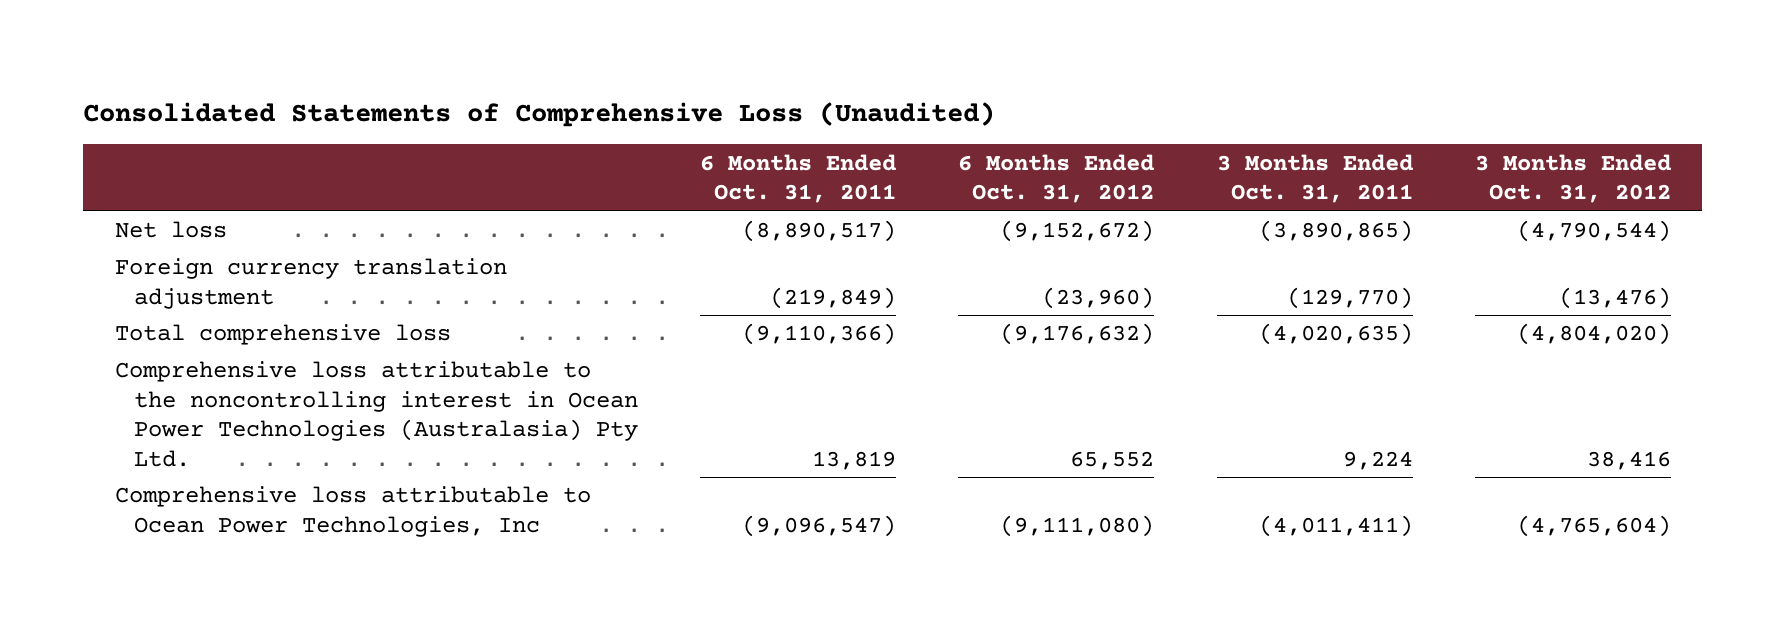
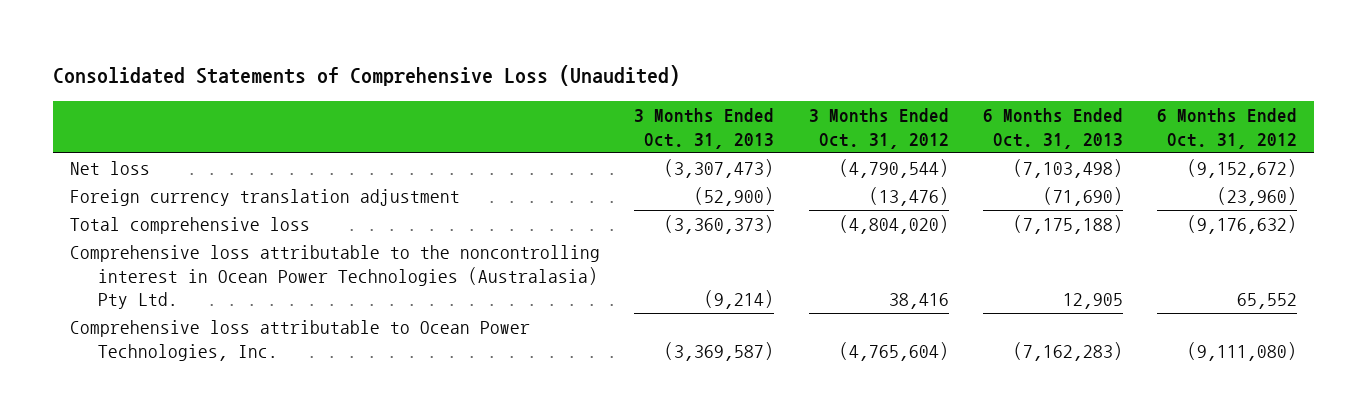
- | 6 Months Ended Oct. 31, 2011 | 6 Months Ended Oct. 31, 2012 | 3 Months Ended Oct. 31, 2011 | 3 Months Ended Oct. 31, 2012
+ | 3 Months Ended Oct. 31, 2013 | 3 Months Ended Oct. 31, 2012 | 6 Months Ended Oct. 31, 2013 | 6 Months Ended Oct. 31, 2012
- Comprehensive loss attributable to Ocean Power Technologies, Inc | (9,096,547) | (9,111,080) | (4,011,411) | (4,765,604)
+ Comprehensive loss attributable to Ocean Power Technologies, Inc. | (3,369,587) | (4,765,604) | (7,162,283) | (9,111,080)

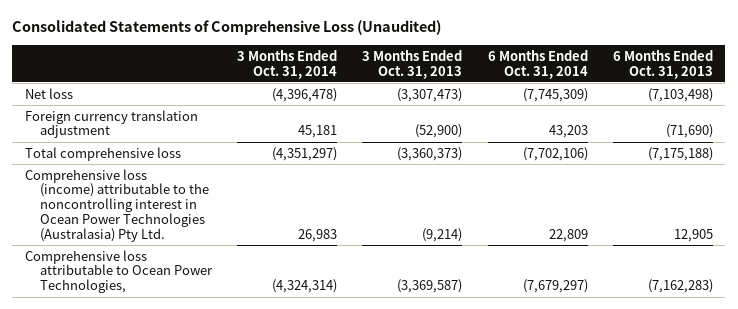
- | 3 Months Ended Oct. 31, 2013 | 3 Months Ended Oct. 31, 2012 | 6 Months Ended Oct. 31, 2013 | 6 Months Ended Oct. 31, 2012
+ | 3 Months Ended Oct. 31, 2014 | 3 Months Ended Oct. 31, 2013 | 6 Months Ended Oct. 31, 2014 | 6 Months Ended Oct. 31, 2013
- Comprehensive loss attributable to the noncontrolling interest in Ocean Power Technologies (Australasia) Pty Ltd. | (9,214) | 38,416 | 12,905 | 65,552
- Comprehensive loss attributable to Ocean Power Technologies, Inc. | (3,369,587) | (4,765,604) | (7,162,283) | (9,111,080)
+ Comprehensive loss (income) attributable to the noncontrolling interest in Ocean Power Technologies (Australasia) Pty Ltd. | 26,983 | (9,214) | 22,809 | 12,905
+ Comprehensive loss attributable to Ocean Power Technologies, | (4,324,314) | (3,369,587) | (7,679,297) | (7,162,283)

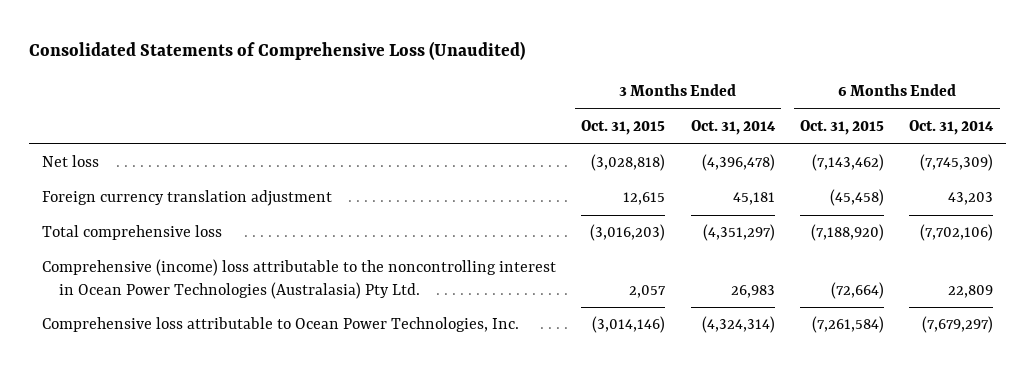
- | 3 Months Ended Oct. 31, 2014 | 3 Months Ended Oct. 31, 2013 | 6 Months Ended Oct. 31, 2014 | 6 Months Ended Oct. 31, 2013
+ | 3 Months Ended Oct. 31, 2015 | 3 Months Ended Oct. 31, 2014 | 6 Months Ended Oct. 31, 2015 | 6 Months Ended Oct. 31, 2014
- Comprehensive loss (income) attributable to the noncontrolling interest in Ocean Power Technologies (Australasia) Pty Ltd. | 26,983 | (9,214) | 22,809 | 12,905
- Comprehensive loss attributable to Ocean Power Technologies, | (4,324,314) | (3,369,587) | (7,679,297) | (7,162,283)
+ Comprehensive (income) loss attributable to the noncontrolling interest in Ocean Power Technologies (Australasia) Pty Ltd. | 2,057 | 26,983 | (72,664) | 22,809
+ Comprehensive loss attributable to Ocean Power Technologies, Inc. | (3,014,146) | (4,324,314) | (7,261,584) | (7,679,297)

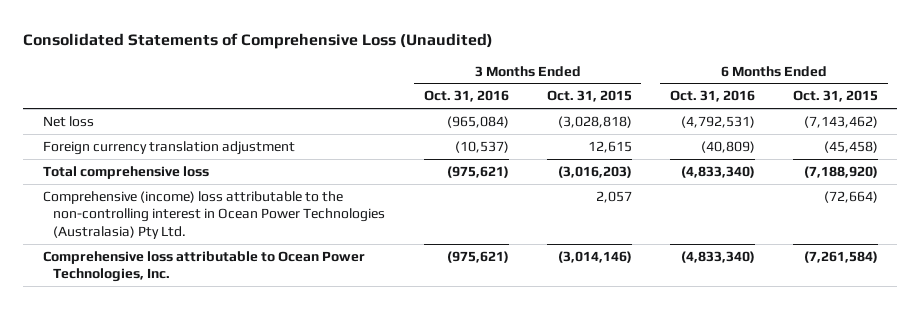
- | 3 Months Ended Oct. 31, 2015 | 3 Months Ended Oct. 31, 2014 | 6 Months Ended Oct. 31, 2015 | 6 Months Ended Oct. 31, 2014
+ | 3 Months Ended Oct. 31, 2016 | 3 Months Ended Oct. 31, 2015 | 6 Months Ended Oct. 31, 2016 | 6 Months Ended Oct. 31, 2015
- Comprehensive (income) loss attributable to the noncontrolling interest in Ocean Power Technologies (Australasia) Pty Ltd. | 2,057 | 26,983 | (72,664) | 22,809
+ Comprehensive (income) loss attributable to the non-controlling interest in Ocean Power Technologies (Australasia) Pty Ltd. | | 2,057 | | (72,664)

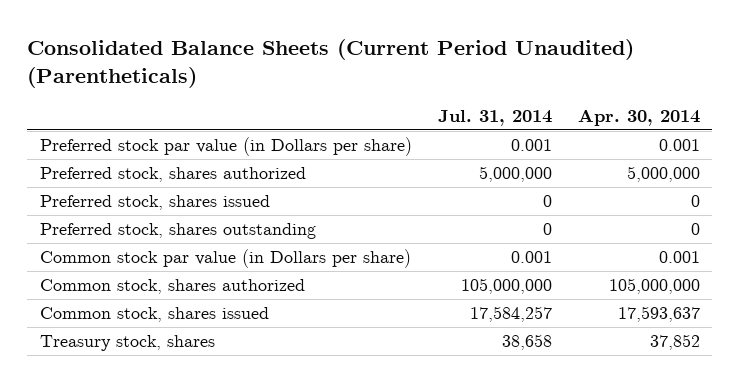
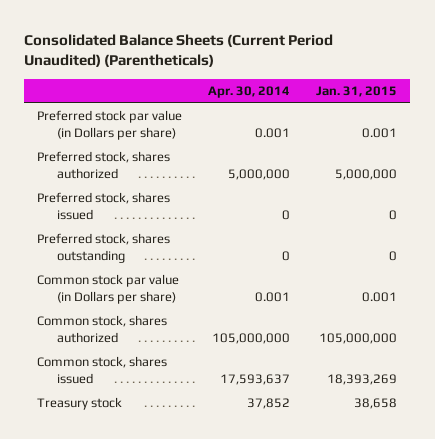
- | Jul. 31, 2014 | Apr. 30, 2014
+ | Apr. 30, 2014 | Jan. 31, 2015
- Treasury stock, shares | 38,658 | 37,852
+ Treasury stock | 37,852 | 38,658

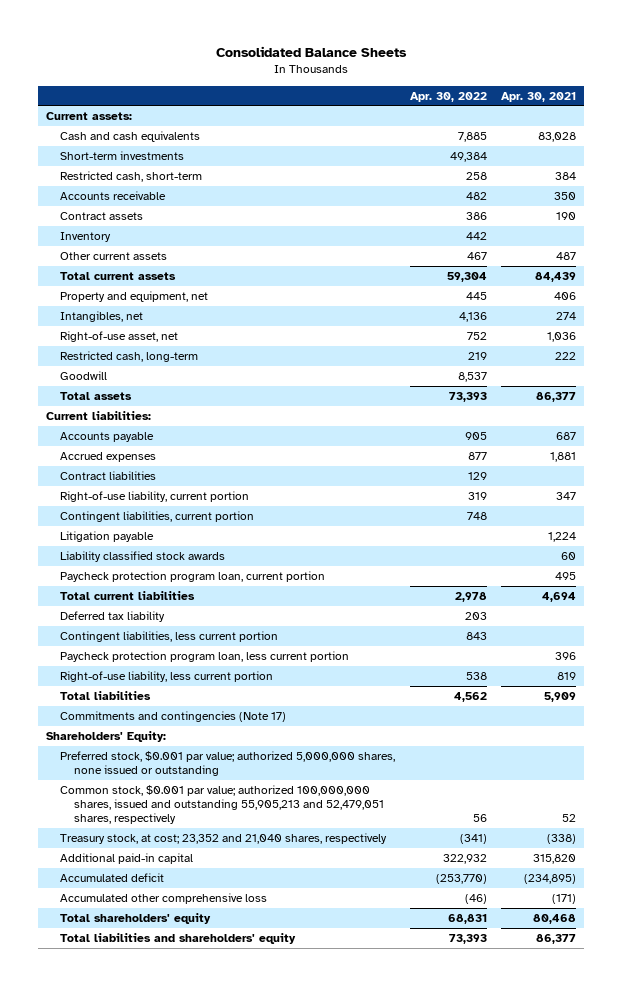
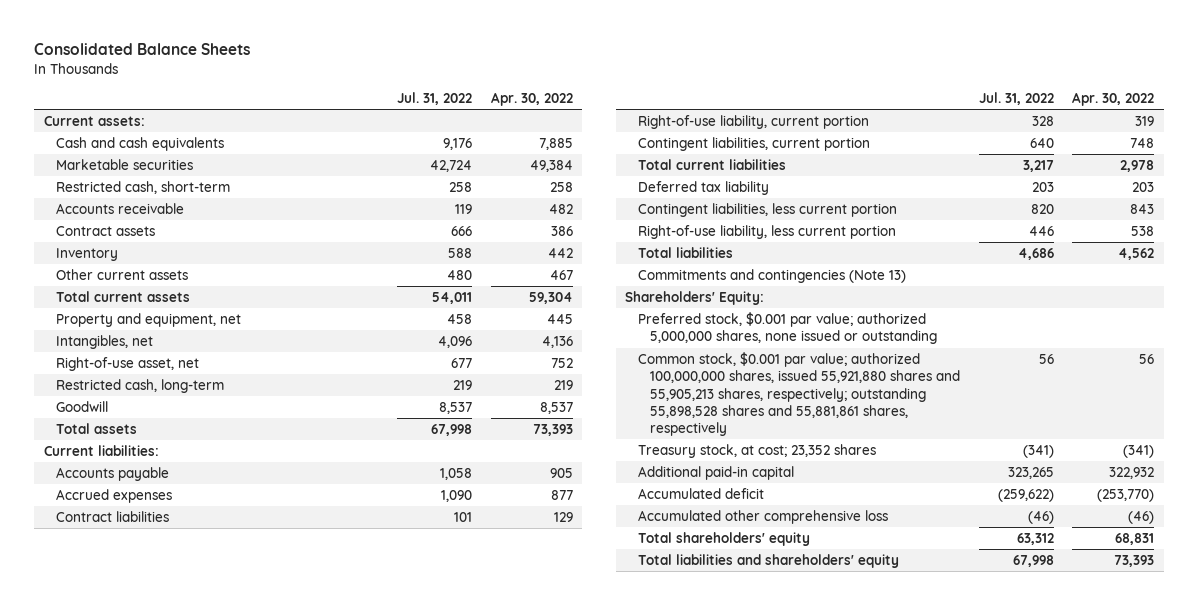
- | Apr. 30, 2022 | Apr. 30, 2021
+ | Jul. 31, 2022 | Apr. 30, 2022
- Short-term investments | 49,384 |
+ Marketable securities | 42,724 | 49,384
- Litigation payable | | 1,224
- Liability classified stock awards | | 60
- Paycheck protection program loan, current portion | | 495
- Paycheck protection program loan, less current portion | | 396
- Commitments and contingencies (Note 17)
+ Commitments and contingencies (Note 13)
- Common stock, $0.001 par value; authorized 100,000,000 shares, issued and outstanding 55,905,213 and 52,479,051 shares, respectively | 56 | 52
- Treasury stock, at cost; 23,352 and 21,040 shares, respectively | (341) | (338)
+ Common stock, $0.001 par value; authorized 100,000,000 shares, issued 55,921,880 shares and 55,905,213 shares, respectively; outstanding 55,898,528 shares and 55,881,861 shares, respectively | 56 | 56
+ Treasury stock, at cost; 23,352 shares | (341) | (341)

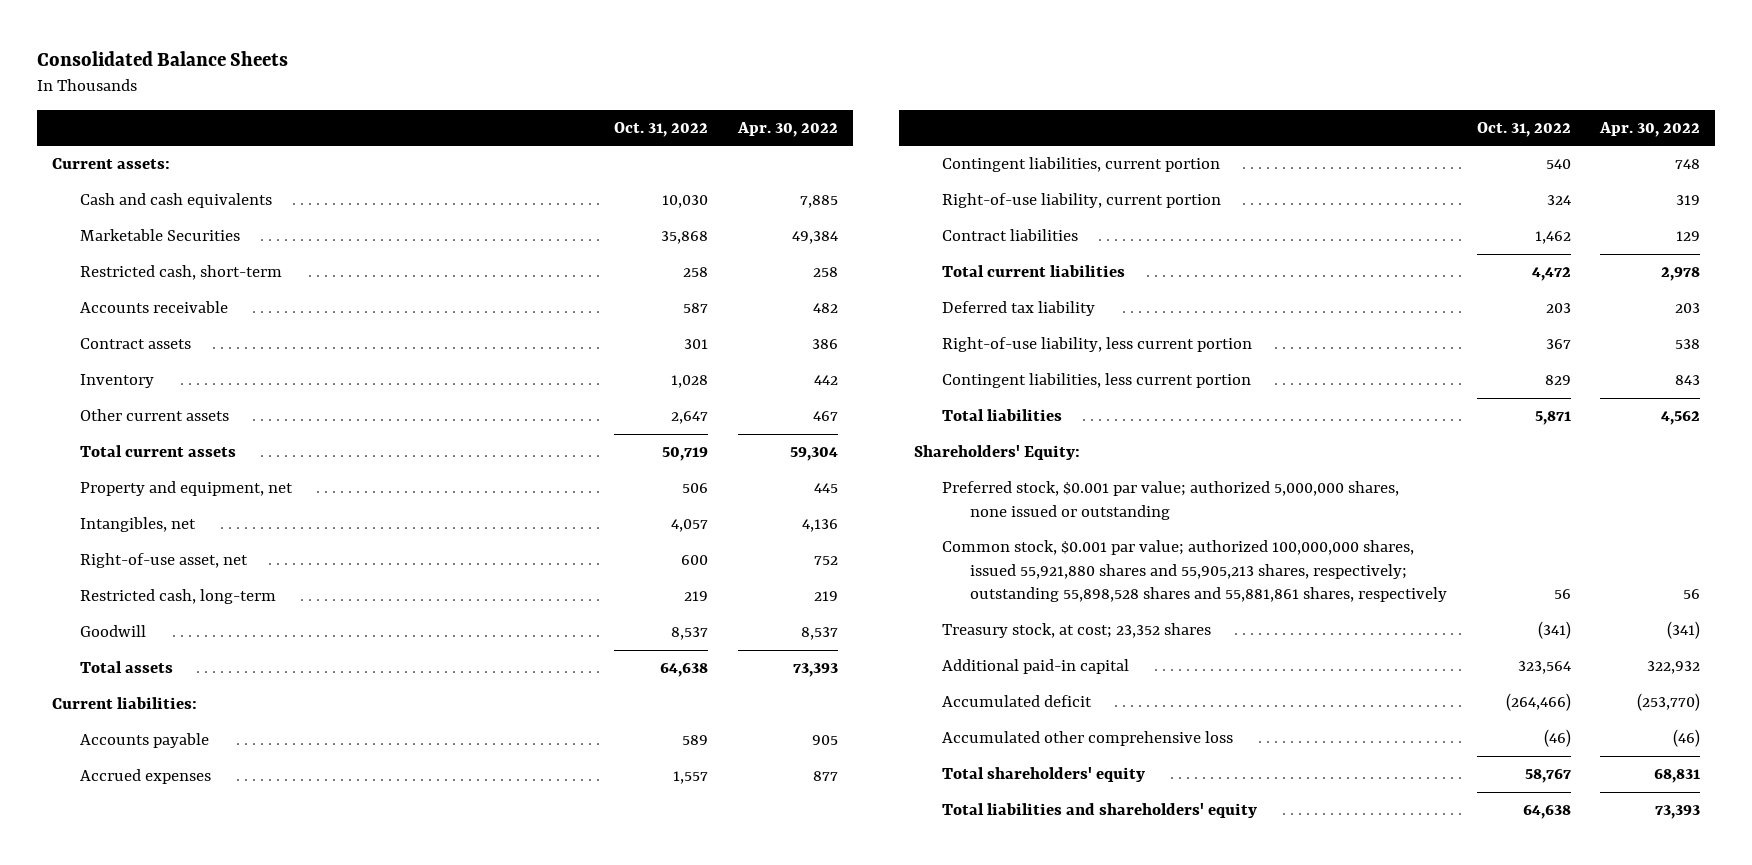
- | Jul. 31, 2022 | Apr. 30, 2022
+ | Oct. 31, 2022 | Apr. 30, 2022
- Marketable securities | 42,724 | 49,384
+ Marketable Securities | 35,868 | 49,384
moved down: Right-of-use liability, current portion | 324 | 319
moved down: Contract liabilities | 1,462 | 129
moved down: Contingent liabilities, less current portion | 829 | 843
- Commitments and contingencies (Note 13)

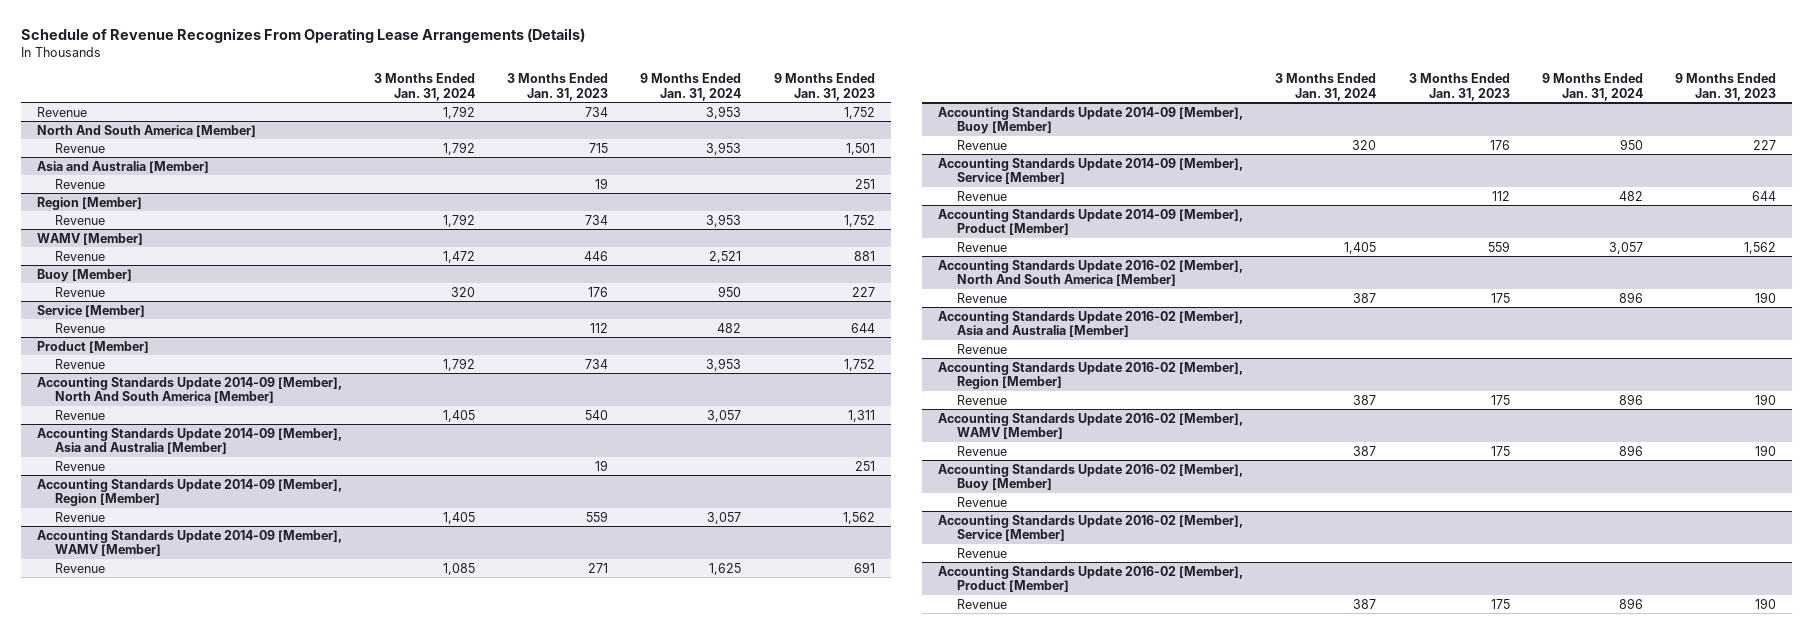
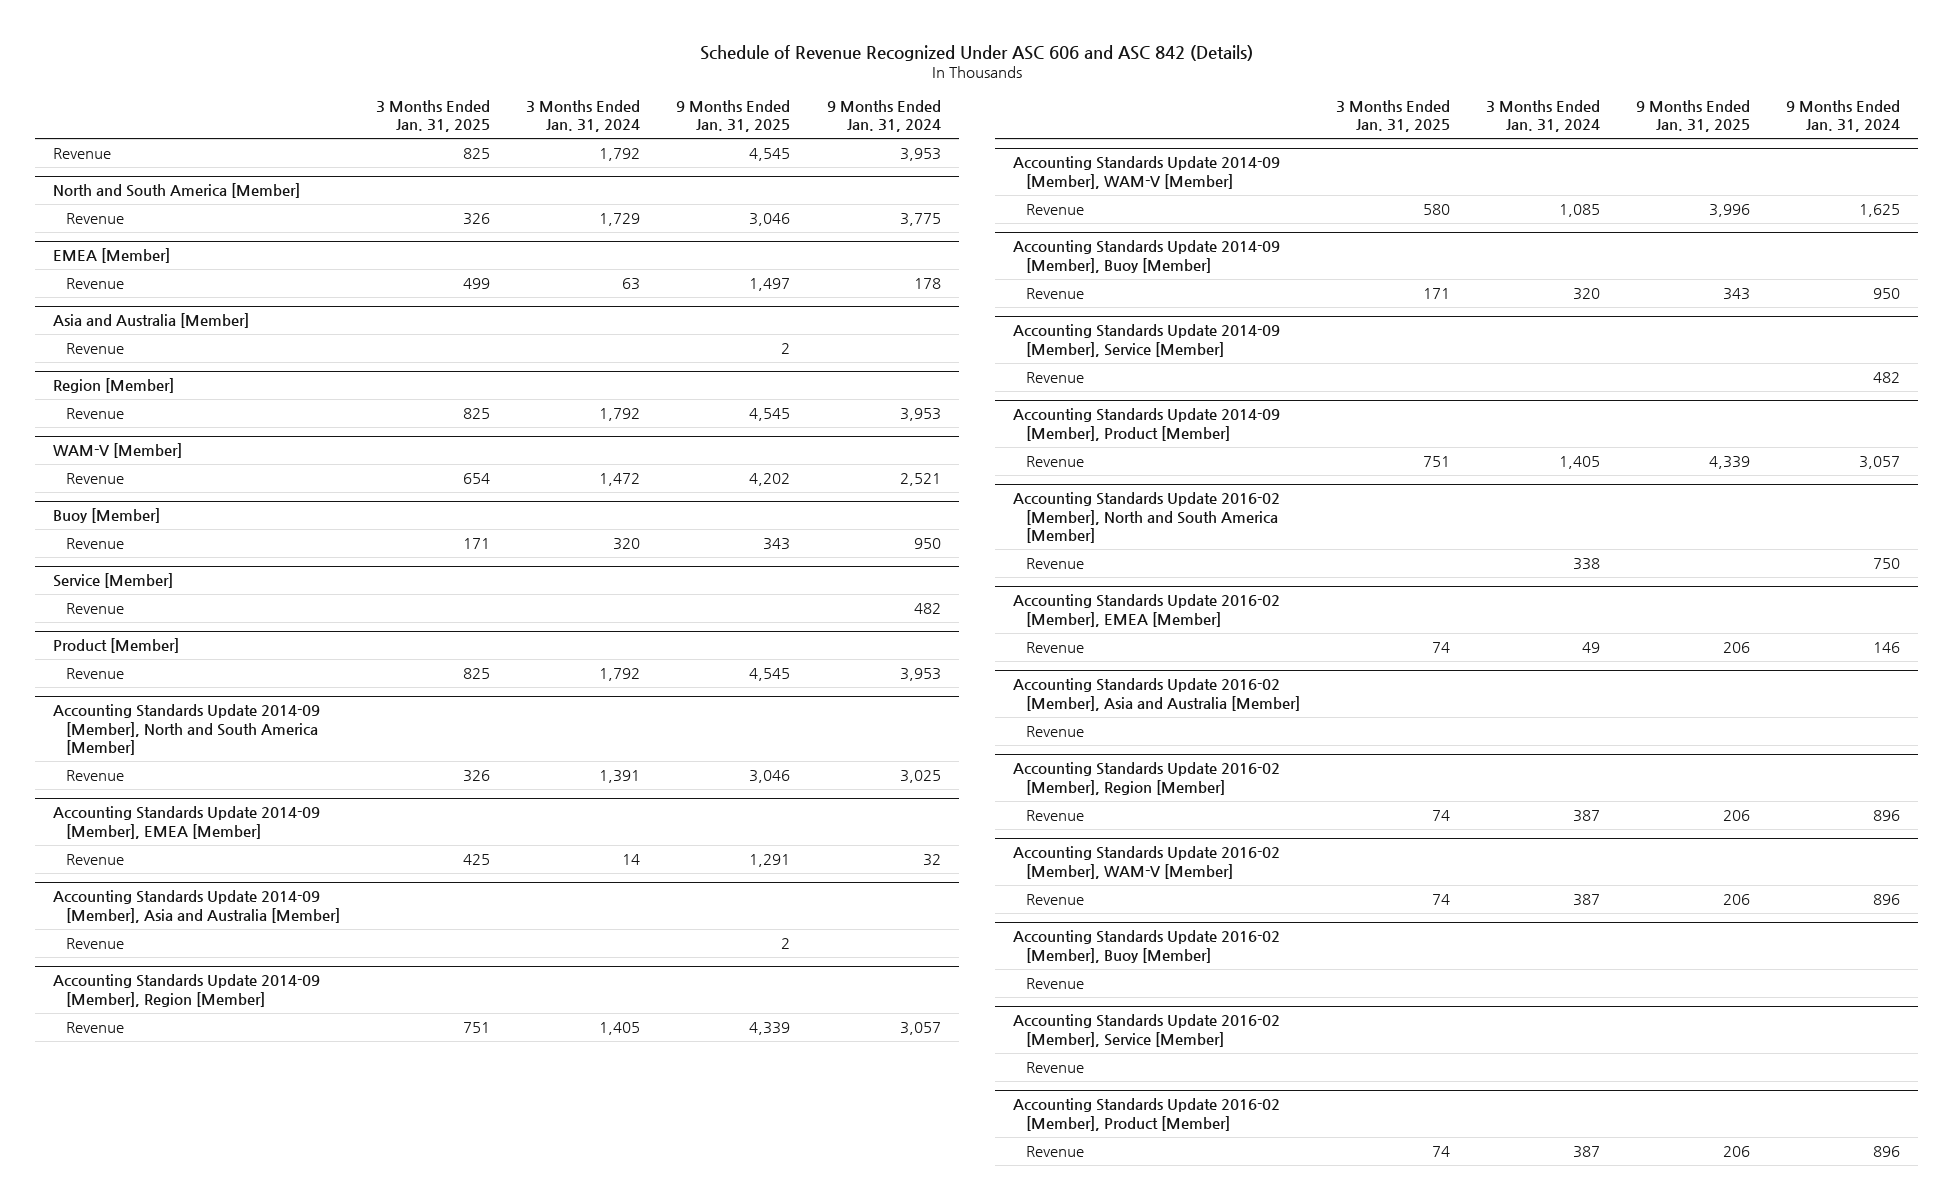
- Schedule of Revenue Recognizes From Operating Lease Arrangements (Details)
+ Schedule of Revenue Recognized Under ASC 606 and ASC 842 (Details)
- | 3 Months Ended Jan. 31, 2024 | 3 Months Ended Jan. 31, 2023 | 9 Months Ended Jan. 31, 2024 | 9 Months Ended Jan. 31, 2023
+ | 3 Months Ended Jan. 31, 2025 | 3 Months Ended Jan. 31, 2024 | 9 Months Ended Jan. 31, 2025 | 9 Months Ended Jan. 31, 2024
- North And South America [Member]
- Revenue | 1,792 | 715 | 3,953 | 1,501
+ North and South America [Member]
+ Revenue | 326 | 1,729 | 3,046 | 3,775
+ EMEA [Member]
+ Revenue | 499 | 63 | 1,497 | 178
- WAMV [Member]
+ WAM-V [Member]
- Accounting Standards Update 2014-09 [Member], North And South America [Member]
- Revenue | 1,405 | 540 | 3,057 | 1,311
+ Accounting Standards Update 2014-09 [Member], North and South America [Member]
+ Revenue | 326 | 1,391 | 3,046 | 3,025
+ Accounting Standards Update 2014-09 [Member], EMEA [Member]
+ Revenue | 425 | 14 | 1,291 | 32
- Accounting Standards Update 2014-09 [Member], WAMV [Member]
+ Accounting Standards Update 2014-09 [Member], WAM-V [Member]
- Accounting Standards Update 2016-02 [Member], North And South America [Member]
- Revenue | 387 | 175 | 896 | 190
+ Accounting Standards Update 2016-02 [Member], North and South America [Member]
+ Revenue | | 338 | | 750
+ Accounting Standards Update 2016-02 [Member], EMEA [Member]
+ Revenue | 74 | 49 | 206 | 146
- Accounting Standards Update 2016-02 [Member], WAMV [Member]
+ Accounting Standards Update 2016-02 [Member], WAM-V [Member]

